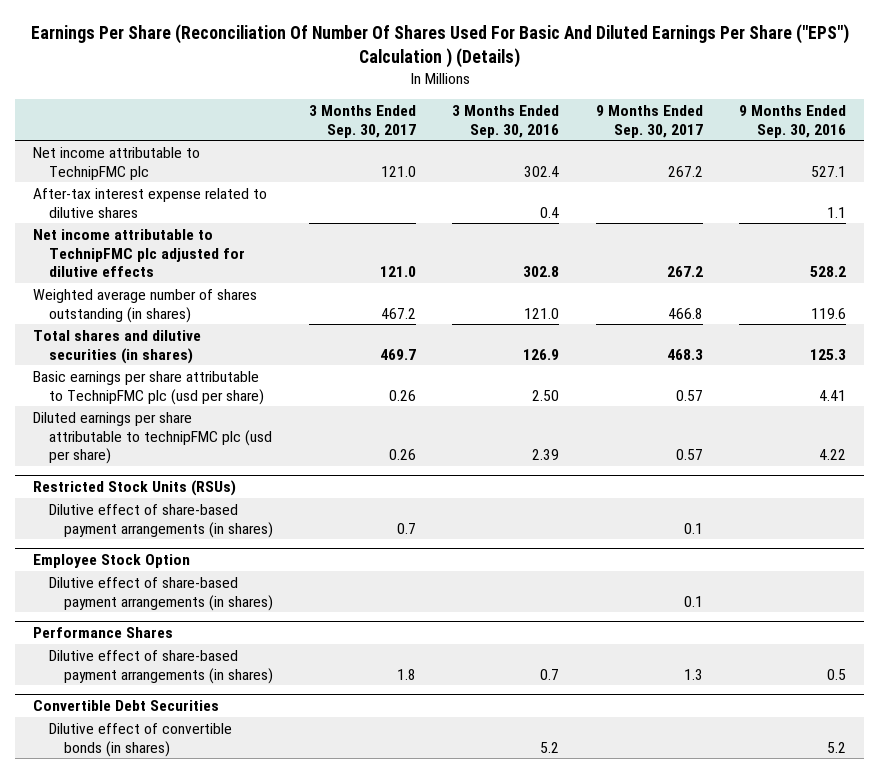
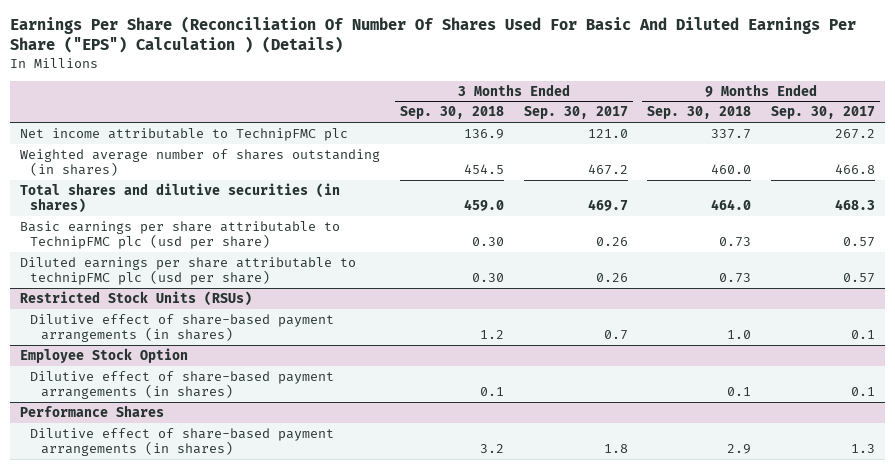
- | 3 Months Ended Sep. 30, 2017 | 3 Months Ended Sep. 30, 2016 | 9 Months Ended Sep. 30, 2017 | 9 Months Ended Sep. 30, 2016
+ | 3 Months Ended Sep. 30, 2018 | 3 Months Ended Sep. 30, 2017 | 9 Months Ended Sep. 30, 2018 | 9 Months Ended Sep. 30, 2017
- After-tax interest expense related to dilutive shares | | 0.4 | | 1.1
- Net income attributable to TechnipFMC plc adjusted for dilutive effects | 121.0 | 302.8 | 267.2 | 528.2
- Convertible Debt Securities
- Dilutive effect of convertible bonds (in shares) | | 5.2 | | 5.2

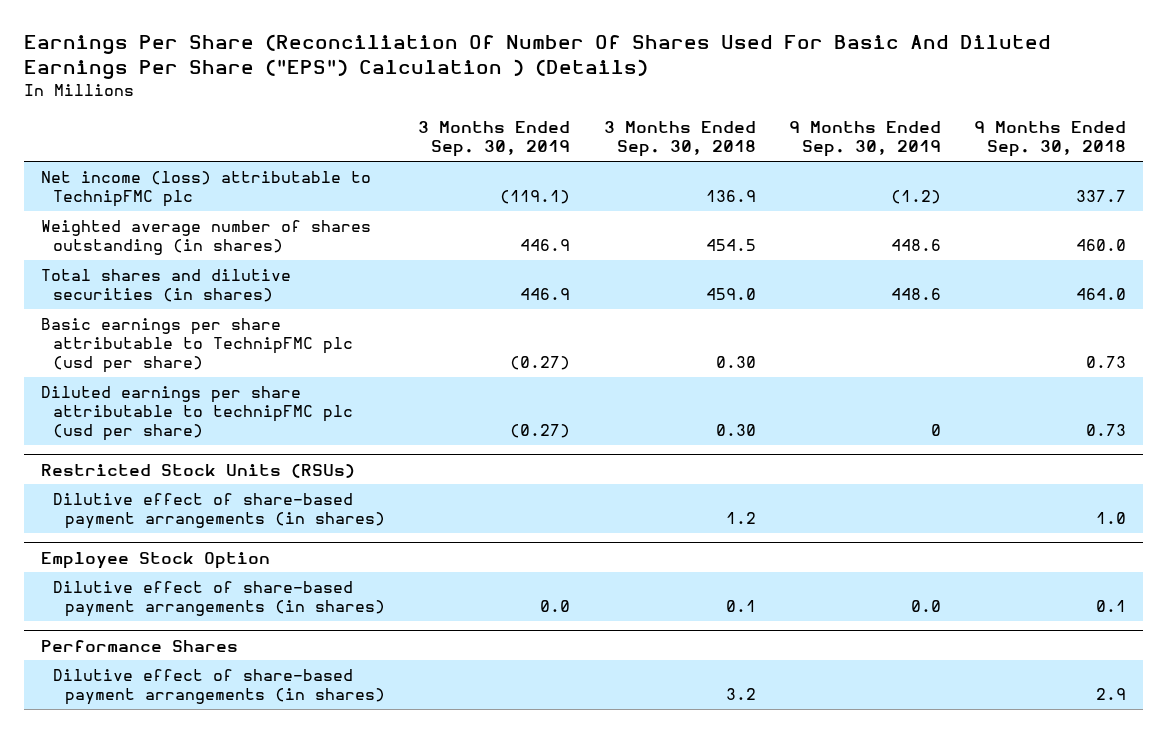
- | 3 Months Ended Sep. 30, 2018 | 3 Months Ended Sep. 30, 2017 | 9 Months Ended Sep. 30, 2018 | 9 Months Ended Sep. 30, 2017
+ | 3 Months Ended Sep. 30, 2019 | 3 Months Ended Sep. 30, 2018 | 9 Months Ended Sep. 30, 2019 | 9 Months Ended Sep. 30, 2018
- Net income attributable to TechnipFMC plc | 136.9 | 121.0 | 337.7 | 267.2
+ Net income (loss) attributable to TechnipFMC plc | (119.1) | 136.9 | (1.2) | 337.7

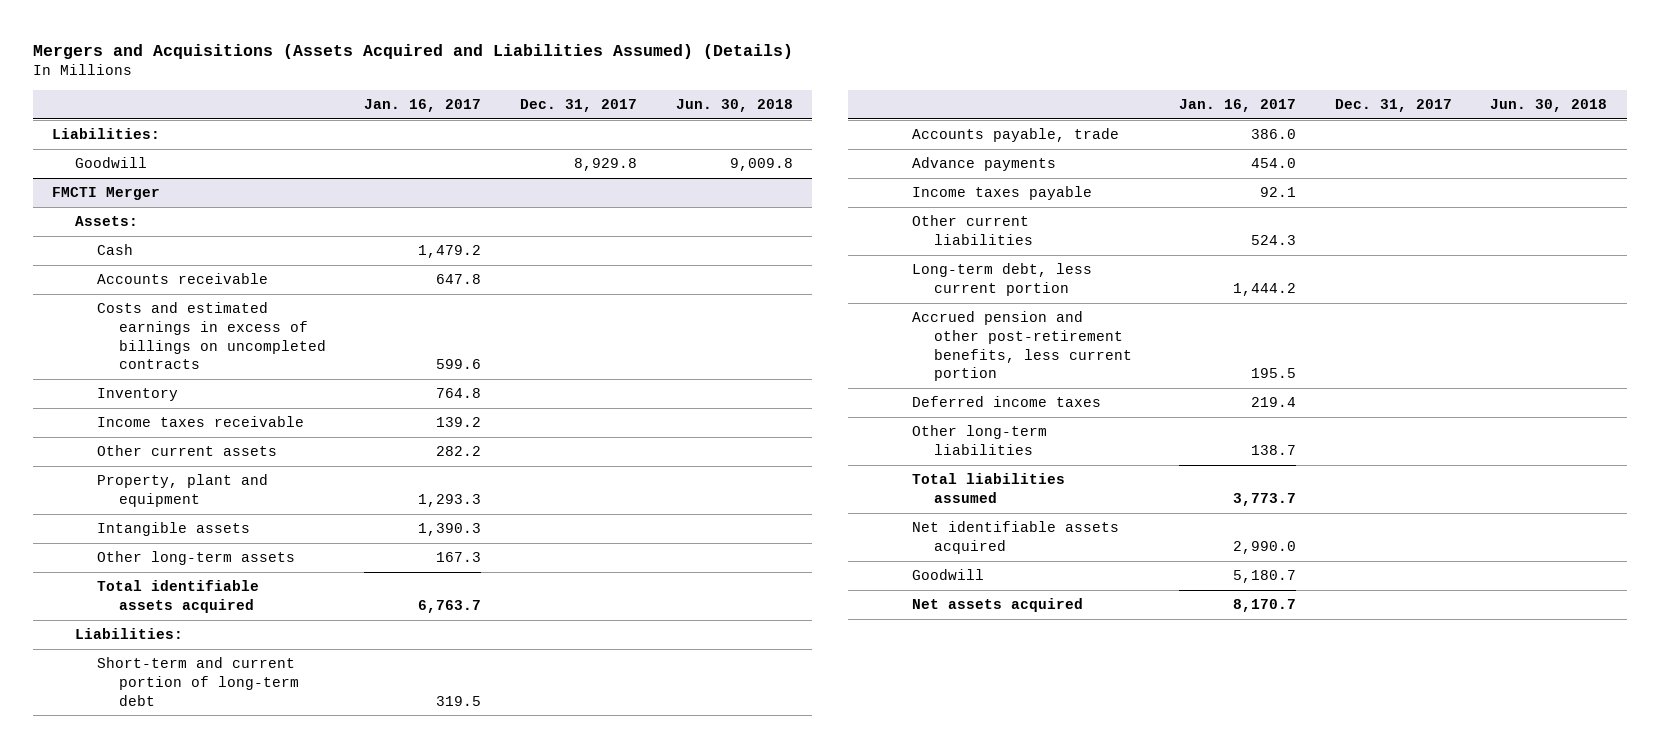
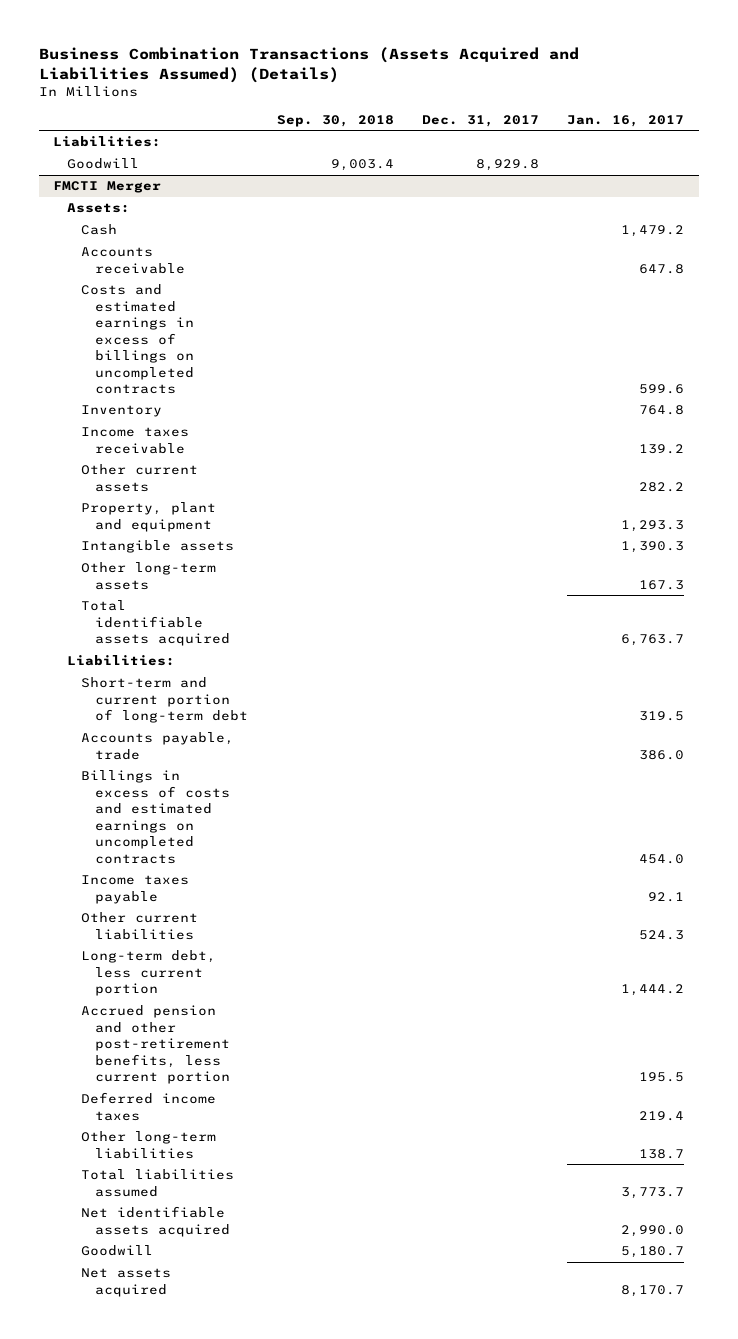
- Mergers and Acquisitions (Assets Acquired and Liabilities Assumed) (Details)
+ Business Combination Transactions (Assets Acquired and Liabilities Assumed) (Details)
- | Jan. 16, 2017 | Dec. 31, 2017 | Jun. 30, 2018
+ | Sep. 30, 2018 | Dec. 31, 2017 | Jan. 16, 2017
@ FMCTI Merger
- Advance payments | 454.0 | |
+ Billings in excess of costs and estimated earnings on uncompleted contracts | | | 454.0

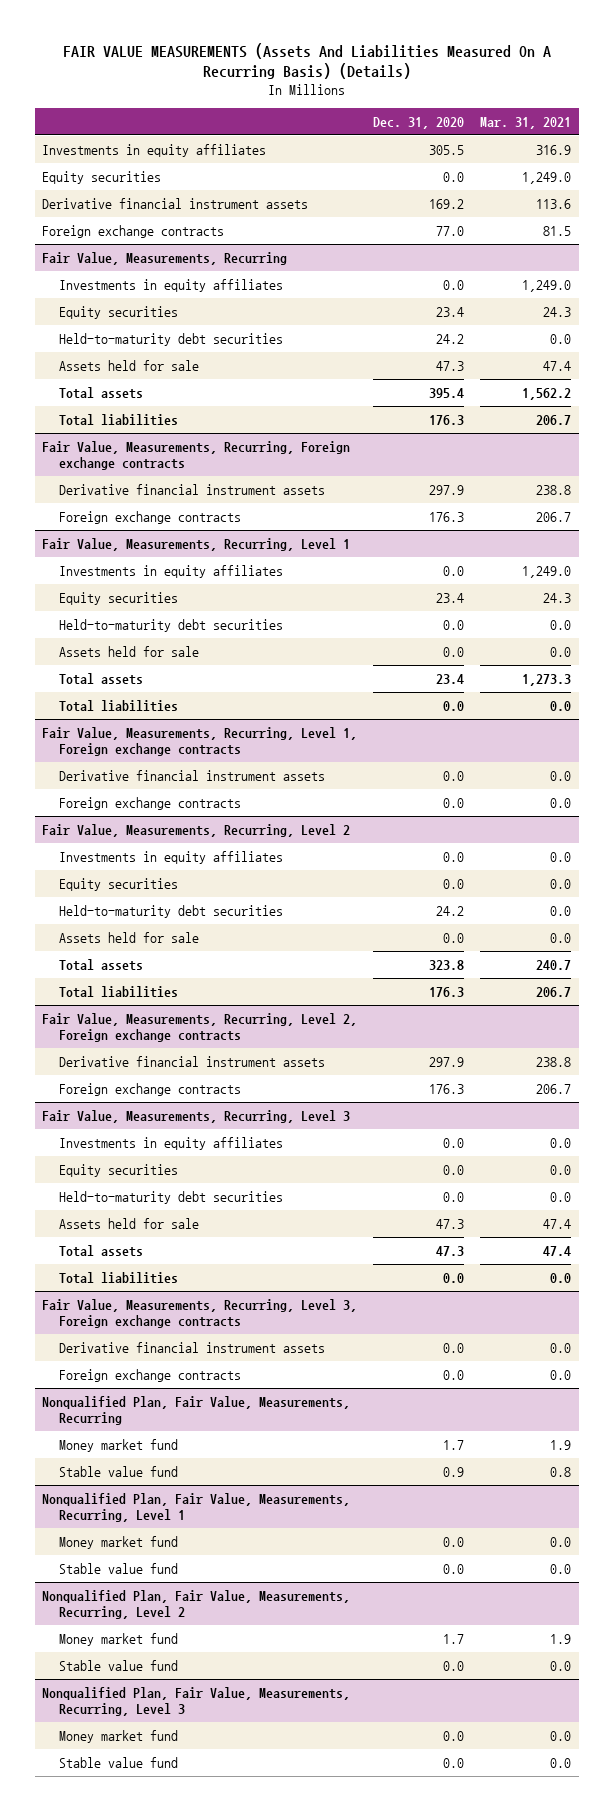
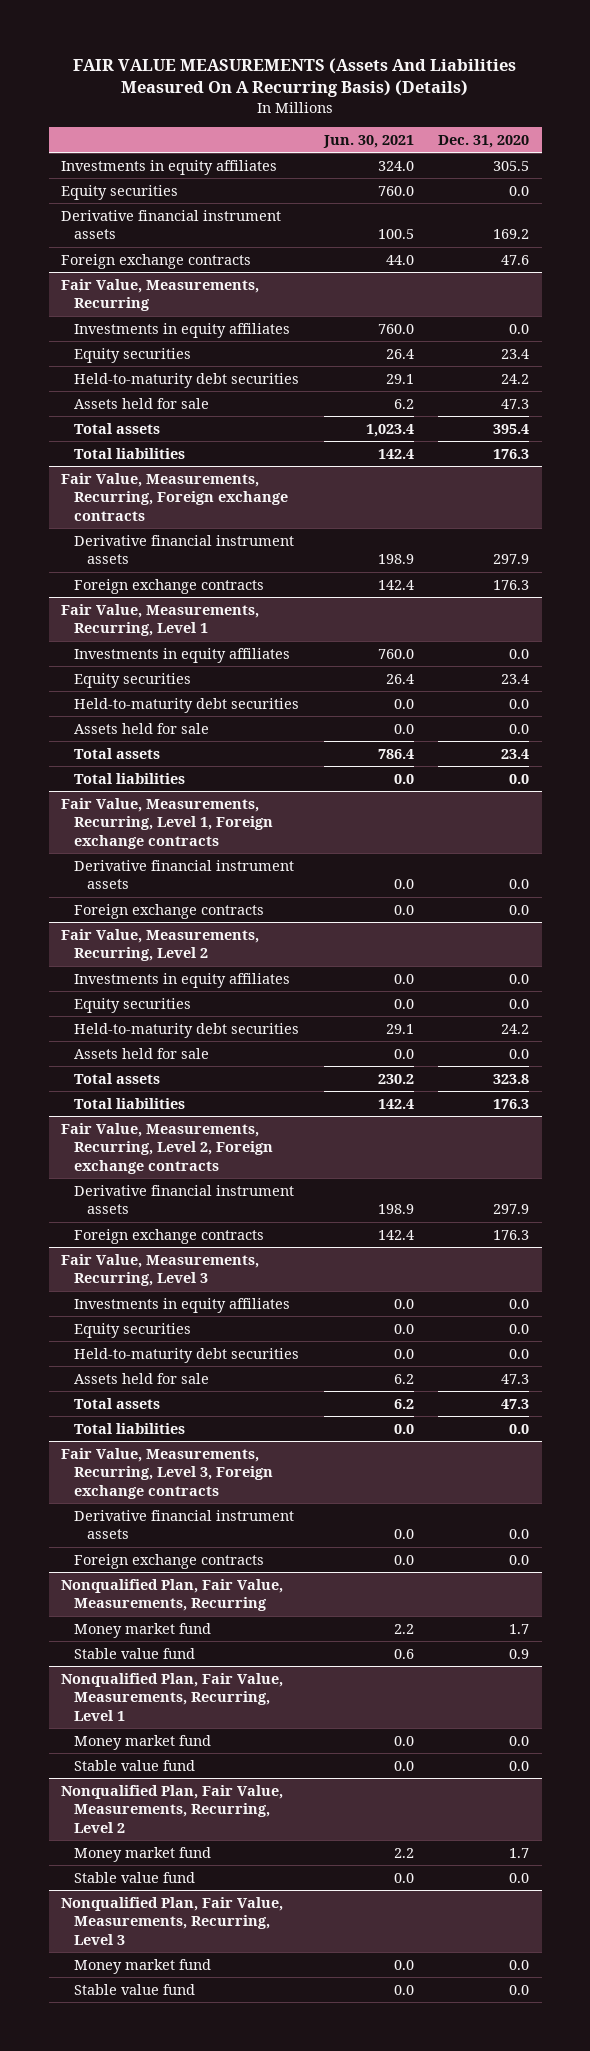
- | Dec. 31, 2020 | Mar. 31, 2021
+ | Jun. 30, 2021 | Dec. 31, 2020
- Foreign exchange contracts | 77.0 | 81.5
+ Foreign exchange contracts | 44.0 | 47.6

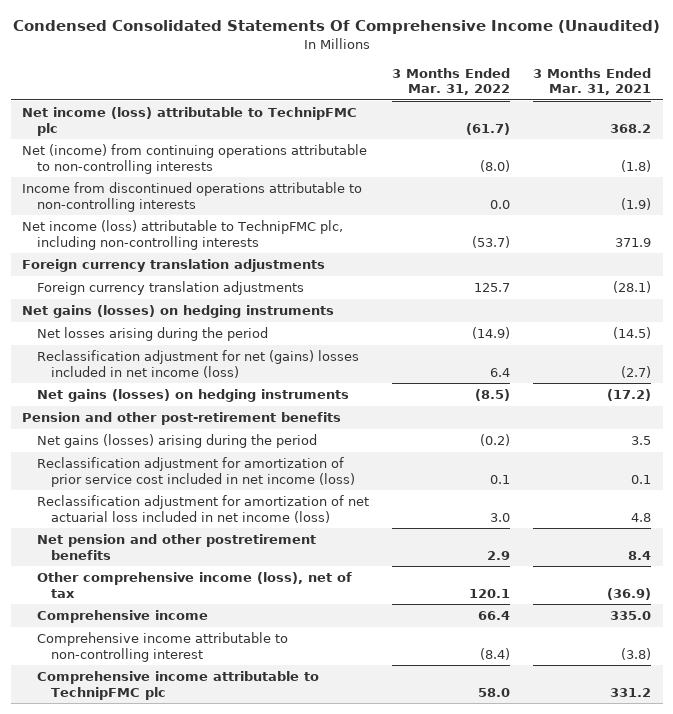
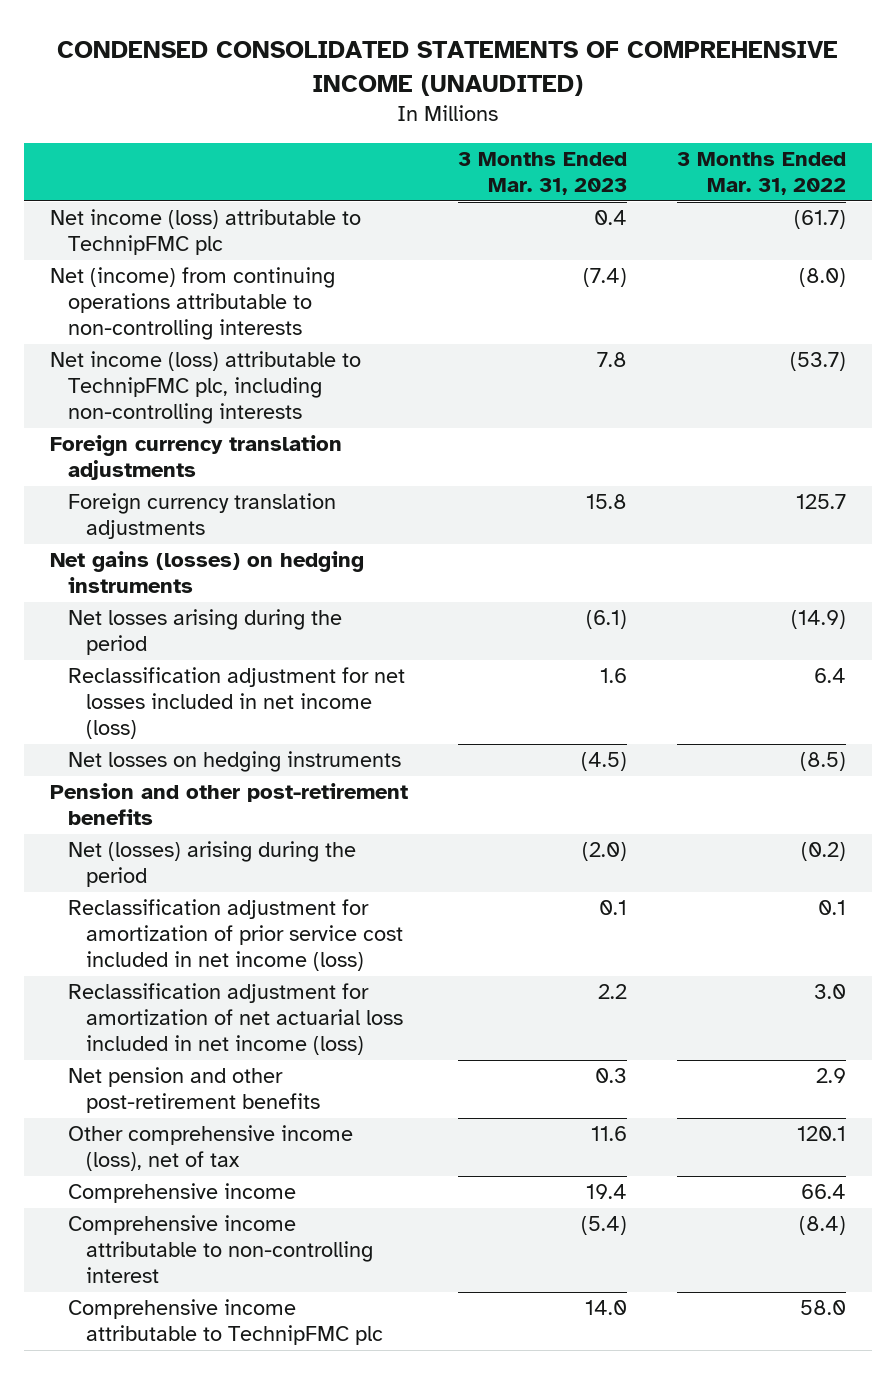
- Condensed Consolidated Statements Of Comprehensive Income (Unaudited)
+ CONDENSED CONSOLIDATED STATEMENTS OF COMPREHENSIVE INCOME (UNAUDITED)
- | 3 Months Ended Mar. 31, 2022 | 3 Months Ended Mar. 31, 2021
+ | 3 Months Ended Mar. 31, 2023 | 3 Months Ended Mar. 31, 2022
- Income from discontinued operations attributable to non-controlling interests | 0.0 | (1.9)
- Reclassification adjustment for net (gains) losses included in net income (loss) | 6.4 | (2.7)
- Net gains (losses) on hedging instruments | (8.5) | (17.2)
+ Reclassification adjustment for net losses included in net income (loss) | 1.6 | 6.4
+ Net losses on hedging instruments | (4.5) | (8.5)
- Net gains (losses) arising during the period | (0.2) | 3.5
+ Net (losses) arising during the period | (2.0) | (0.2)
- Net pension and other postretirement benefits | 2.9 | 8.4
+ Net pension and other post-retirement benefits | 0.3 | 2.9

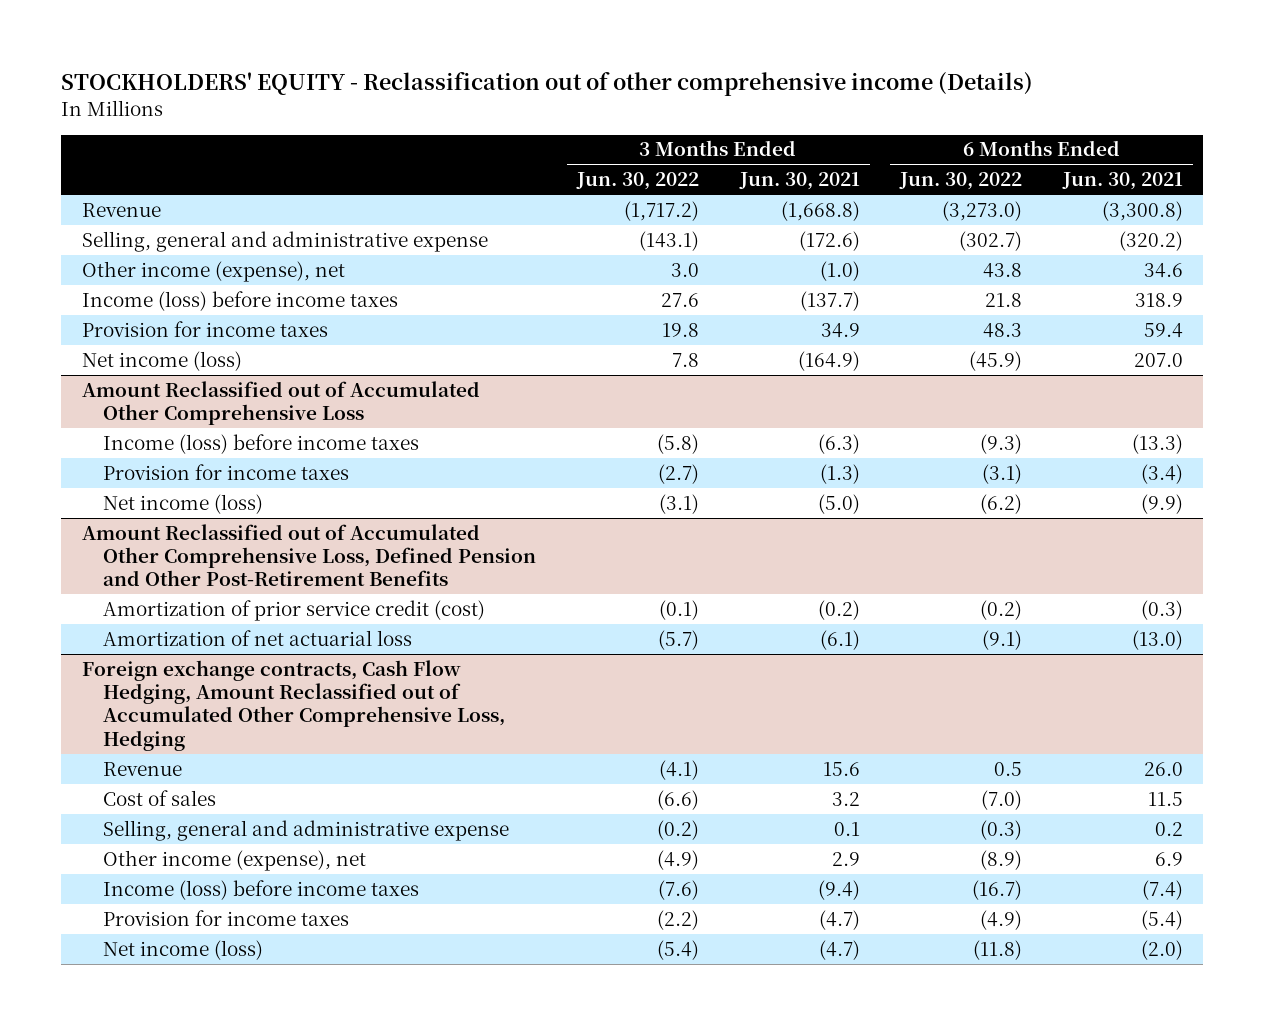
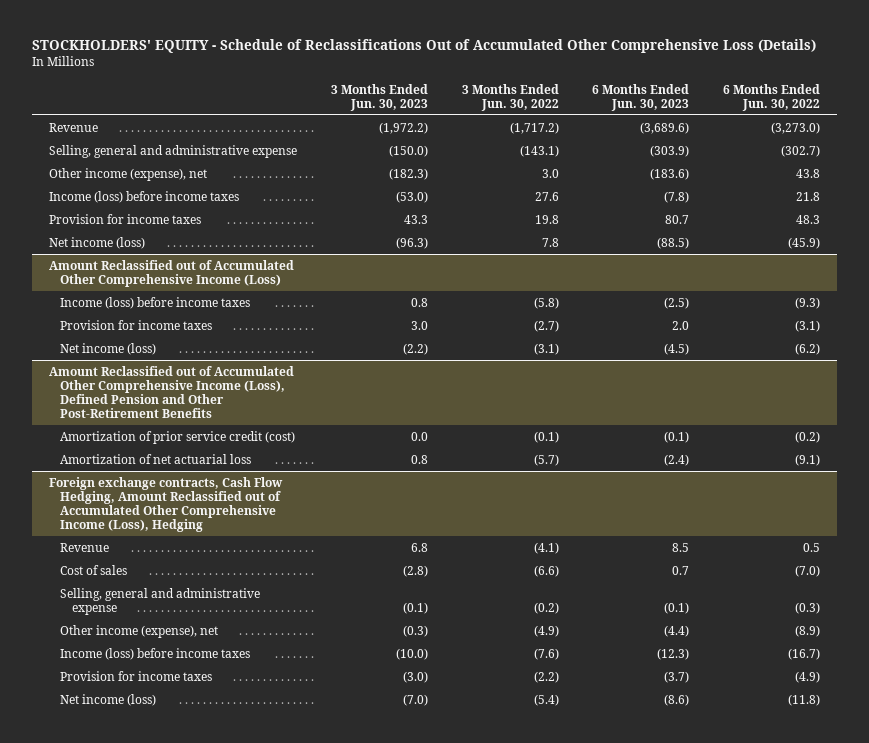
- STOCKHOLDERS' EQUITY - Reclassification out of other comprehensive income (Details)
+ STOCKHOLDERS' EQUITY - Schedule of Reclassifications Out of Accumulated Other Comprehensive Loss (Details)
- | 3 Months Ended Jun. 30, 2022 | 3 Months Ended Jun. 30, 2021 | 6 Months Ended Jun. 30, 2022 | 6 Months Ended Jun. 30, 2021
+ | 3 Months Ended Jun. 30, 2023 | 3 Months Ended Jun. 30, 2022 | 6 Months Ended Jun. 30, 2023 | 6 Months Ended Jun. 30, 2022
- Amount Reclassified out of Accumulated Other Comprehensive Loss
+ Amount Reclassified out of Accumulated Other Comprehensive Income (Loss)
- Amount Reclassified out of Accumulated Other Comprehensive Loss, Defined Pension and Other Post-Retirement Benefits
+ Amount Reclassified out of Accumulated Other Comprehensive Income (Loss), Defined Pension and Other Post-Retirement Benefits
- Foreign exchange contracts, Cash Flow Hedging, Amount Reclassified out of Accumulated Other Comprehensive Loss, Hedging
+ Foreign exchange contracts, Cash Flow Hedging, Amount Reclassified out of Accumulated Other Comprehensive Income (Loss), Hedging

